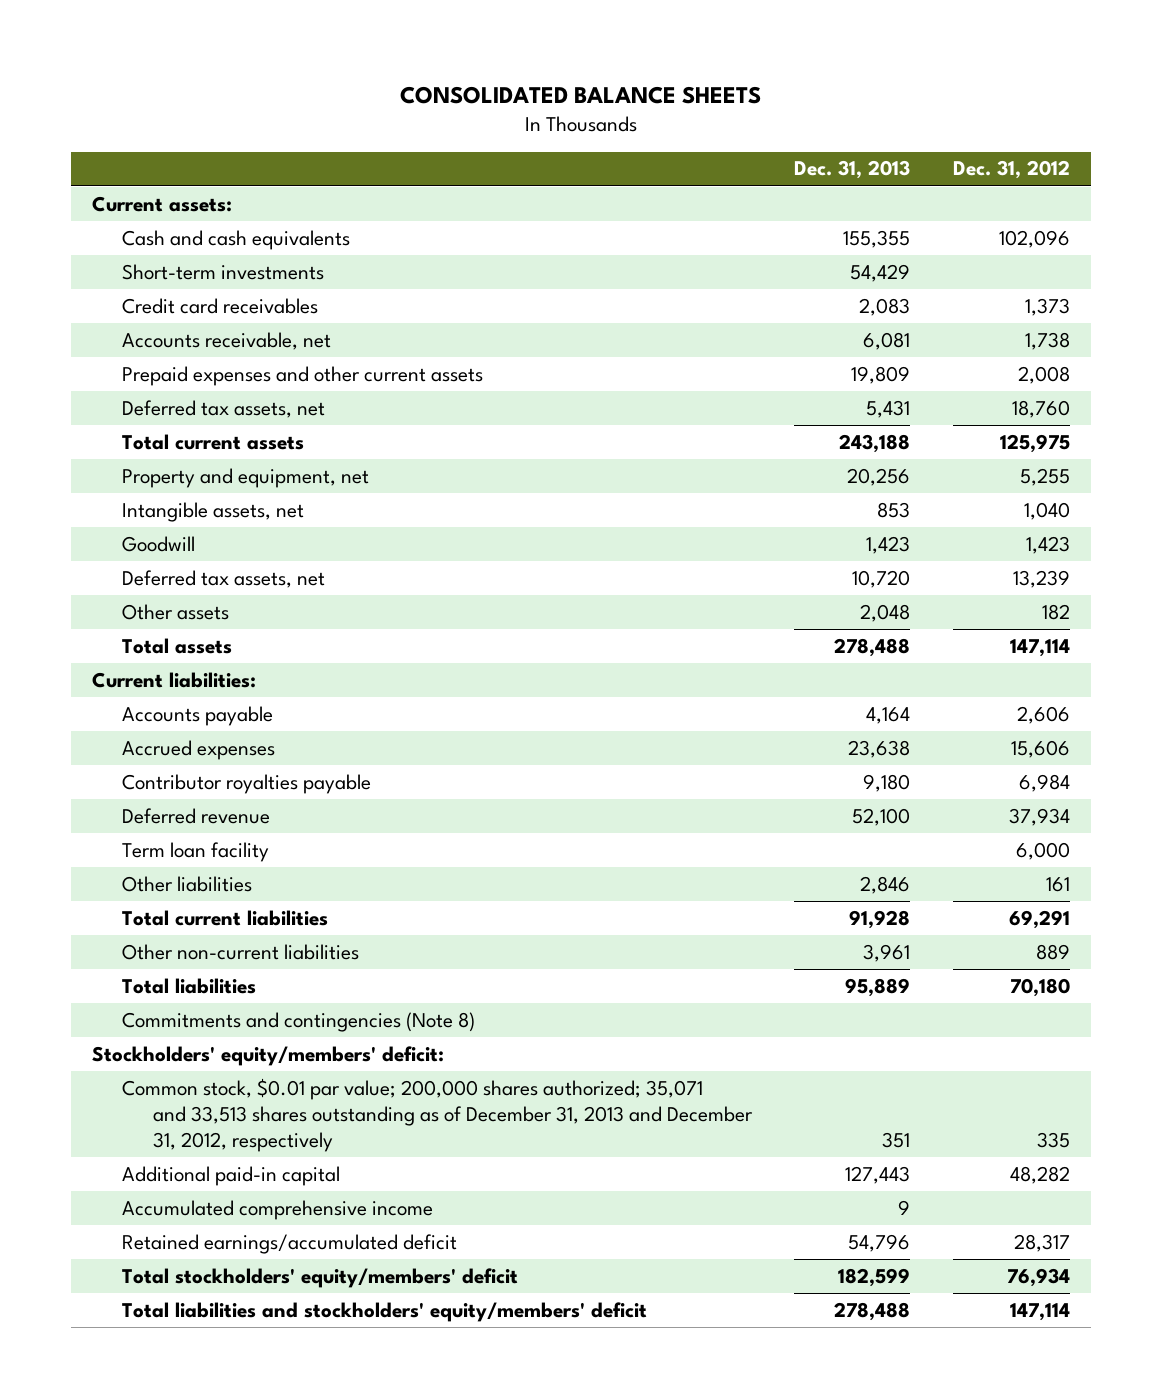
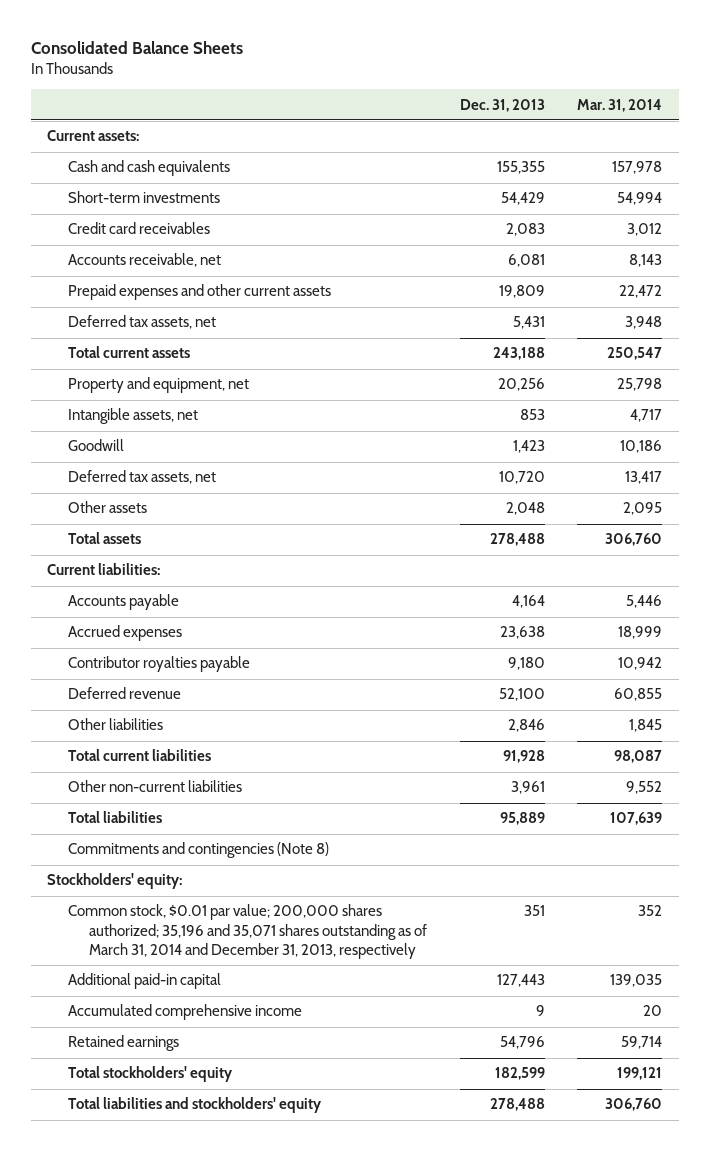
- CONSOLIDATED BALANCE SHEETS
+ Consolidated Balance Sheets
- | Dec. 31, 2013 | Dec. 31, 2012
+ | Dec. 31, 2013 | Mar. 31, 2014
- Term loan facility | | 6,000
- Stockholders' equity/members' deficit:
- Common stock, $0.01 par value; 200,000 shares authorized; 35,071 and 33,513 shares outstanding as of December 31, 2013 and December 31, 2012, respectively | 351 | 335
+ Stockholders' equity:
+ Common stock, $0.01 par value; 200,000 shares authorized; 35,196 and 35,071 shares outstanding as of March 31, 2014 and December 31, 2013, respectively | 351 | 352
- Retained earnings/accumulated deficit | 54,796 | 28,317
- Total stockholders' equity/members' deficit | 182,599 | 76,934
- Total liabilities and stockholders' equity/members' deficit | 278,488 | 147,114
+ Retained earnings | 54,796 | 59,714
+ Total stockholders' equity | 182,599 | 199,121
+ Total liabilities and stockholders' equity | 278,488 | 306,760

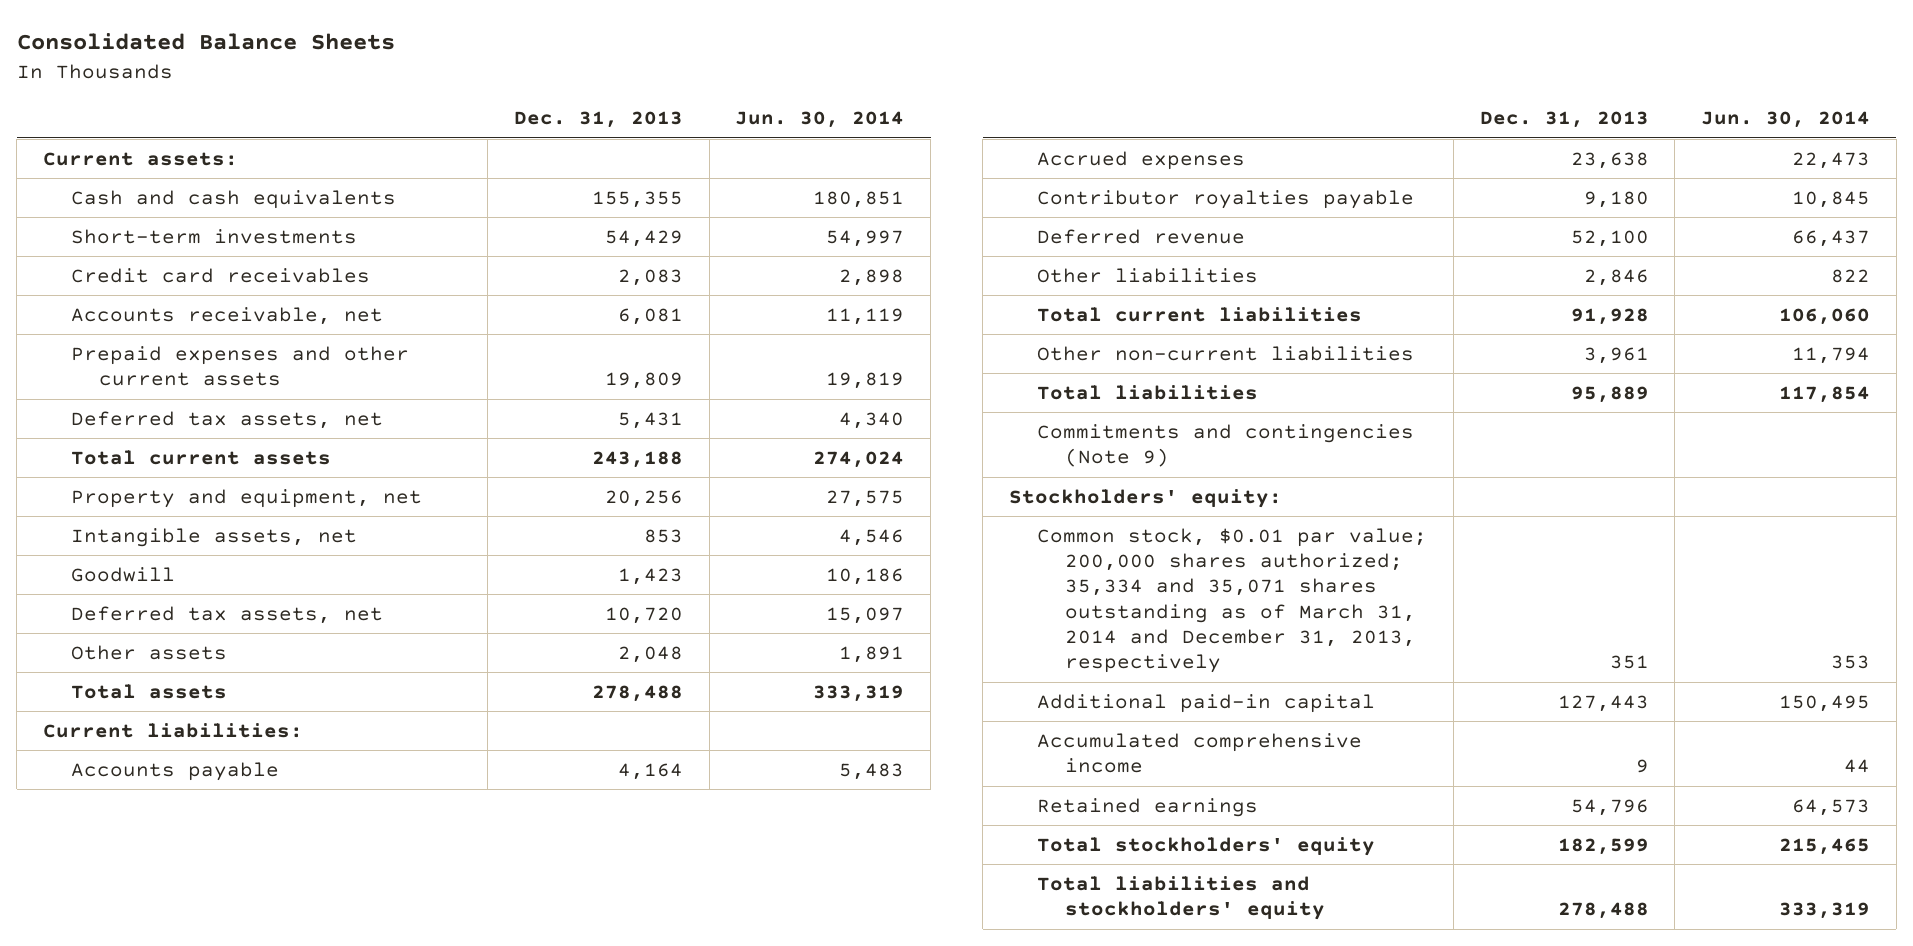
- | Dec. 31, 2013 | Mar. 31, 2014
+ | Dec. 31, 2013 | Jun. 30, 2014
- Commitments and contingencies (Note 8)
+ Commitments and contingencies (Note 9)
- Common stock, $0.01 par value; 200,000 shares authorized; 35,196 and 35,071 shares outstanding as of March 31, 2014 and December 31, 2013, respectively | 351 | 352
+ Common stock, $0.01 par value; 200,000 shares authorized; 35,334 and 35,071 shares outstanding as of March 31, 2014 and December 31, 2013, respectively | 351 | 353

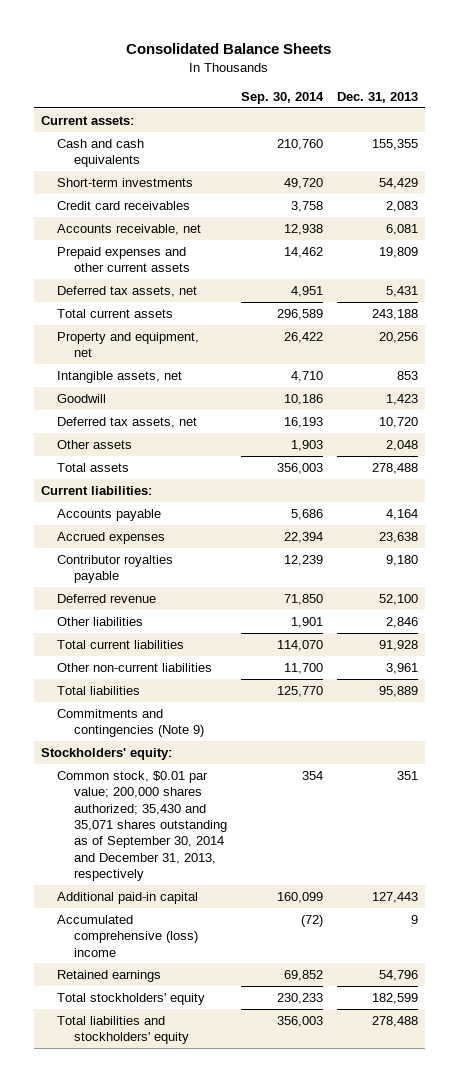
- | Dec. 31, 2013 | Jun. 30, 2014
+ | Sep. 30, 2014 | Dec. 31, 2013
- Common stock, $0.01 par value; 200,000 shares authorized; 35,334 and 35,071 shares outstanding as of March 31, 2014 and December 31, 2013, respectively | 351 | 353
+ Common stock, $0.01 par value; 200,000 shares authorized; 35,430 and 35,071 shares outstanding as of September 30, 2014 and December 31, 2013, respectively | 354 | 351
- Accumulated comprehensive income | 9 | 44
+ Accumulated comprehensive (loss) income | (72) | 9

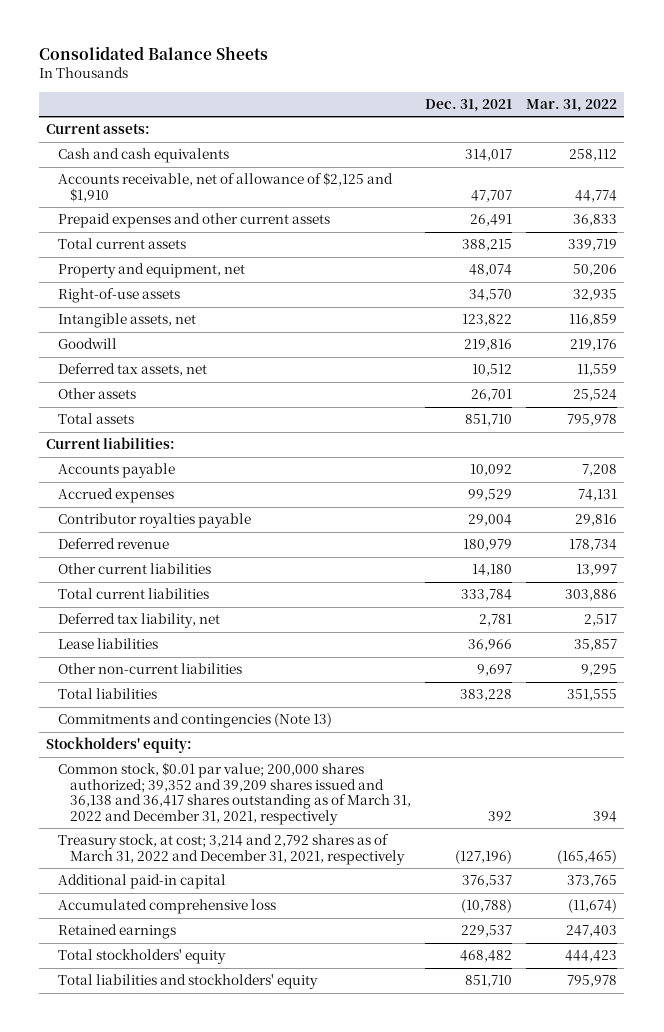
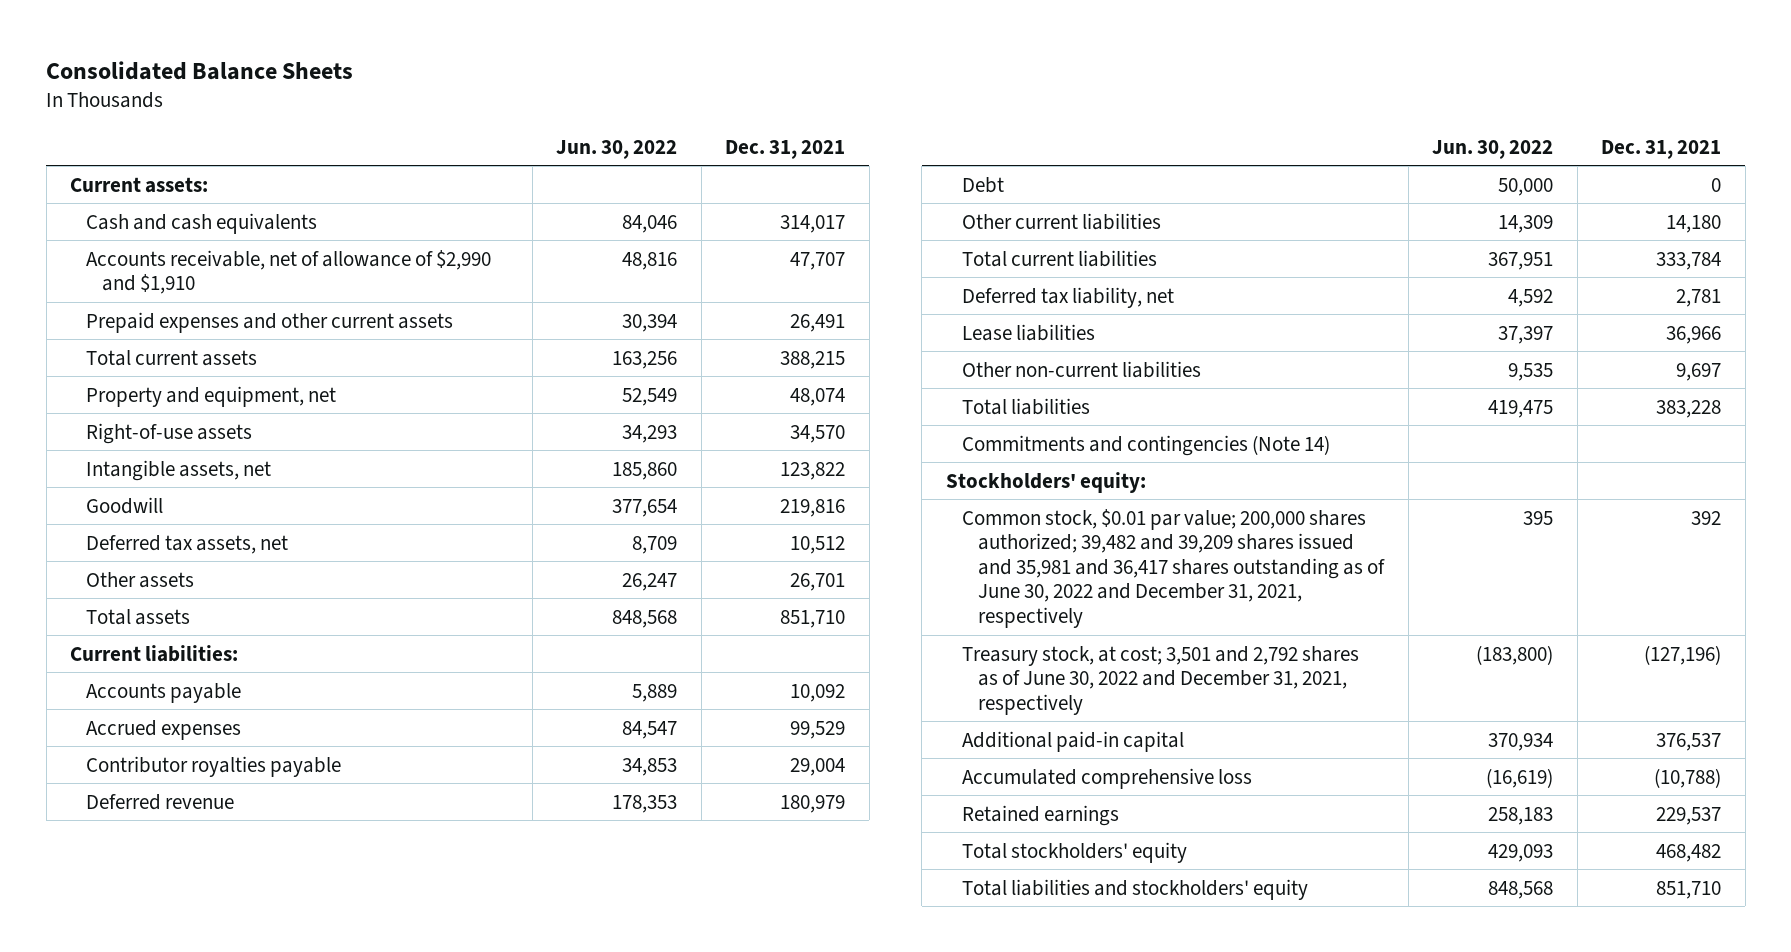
- | Dec. 31, 2021 | Mar. 31, 2022
+ | Jun. 30, 2022 | Dec. 31, 2021
- Accounts receivable, net of allowance of $2,125 and $1,910 | 47,707 | 44,774
+ Accounts receivable, net of allowance of $2,990 and $1,910 | 48,816 | 47,707
+ Debt | 50,000 | 0
- Commitments and contingencies (Note 13)
+ Commitments and contingencies (Note 14)
- Common stock, $0.01 par value; 200,000 shares authorized; 39,352 and 39,209 shares issued and 36,138 and 36,417 shares outstanding as of March 31, 2022 and December 31, 2021, respectively | 392 | 394
- Treasury stock, at cost; 3,214 and 2,792 shares as of March 31, 2022 and December 31, 2021, respectively | (127,196) | (165,465)
+ Common stock, $0.01 par value; 200,000 shares authorized; 39,482 and 39,209 shares issued and 35,981 and 36,417 shares outstanding as of June 30, 2022 and December 31, 2021, respectively | 395 | 392
+ Treasury stock, at cost; 3,501 and 2,792 shares as of June 30, 2022 and December 31, 2021, respectively | (183,800) | (127,196)

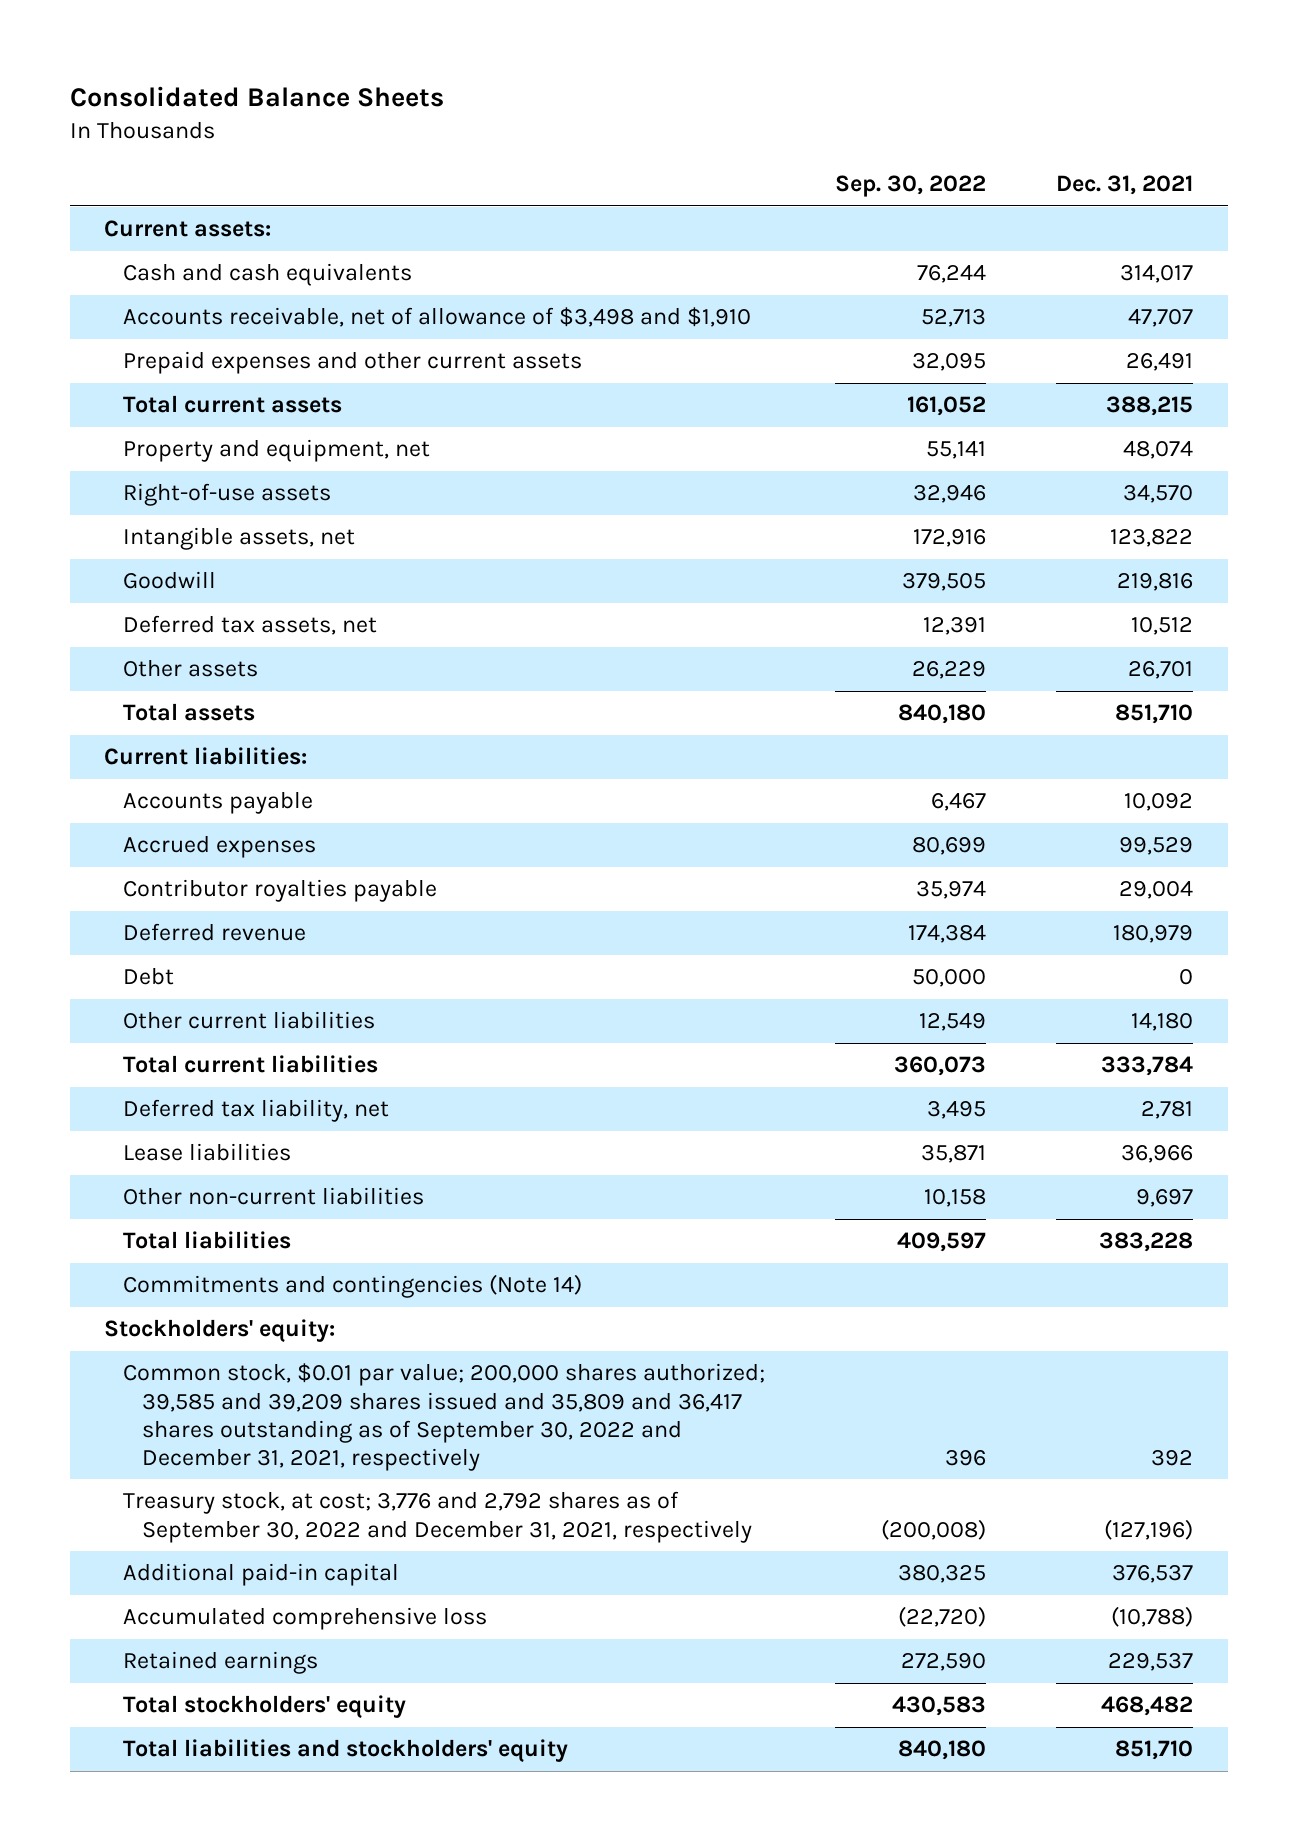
- | Jun. 30, 2022 | Dec. 31, 2021
+ | Sep. 30, 2022 | Dec. 31, 2021
- Accounts receivable, net of allowance of $2,990 and $1,910 | 48,816 | 47,707
+ Accounts receivable, net of allowance of $3,498 and $1,910 | 52,713 | 47,707
- Common stock, $0.01 par value; 200,000 shares authorized; 39,482 and 39,209 shares issued and 35,981 and 36,417 shares outstanding as of June 30, 2022 and December 31, 2021, respectively | 395 | 392
- Treasury stock, at cost; 3,501 and 2,792 shares as of June 30, 2022 and December 31, 2021, respectively | (183,800) | (127,196)
+ Common stock, $0.01 par value; 200,000 shares authorized; 39,585 and 39,209 shares issued and 35,809 and 36,417 shares outstanding as of September 30, 2022 and December 31, 2021, respectively | 396 | 392
+ Treasury stock, at cost; 3,776 and 2,792 shares as of September 30, 2022 and December 31, 2021, respectively | (200,008) | (127,196)

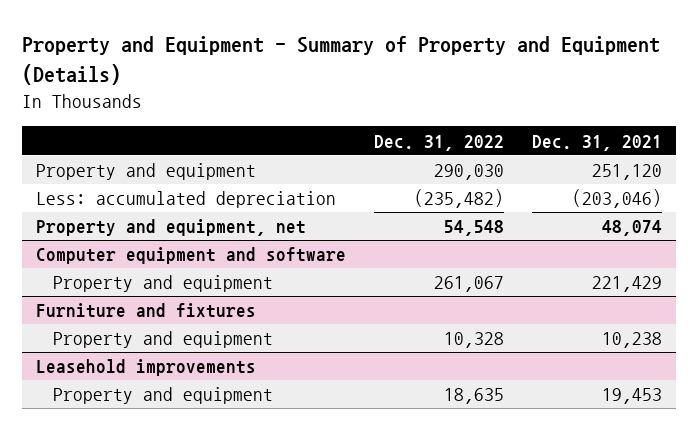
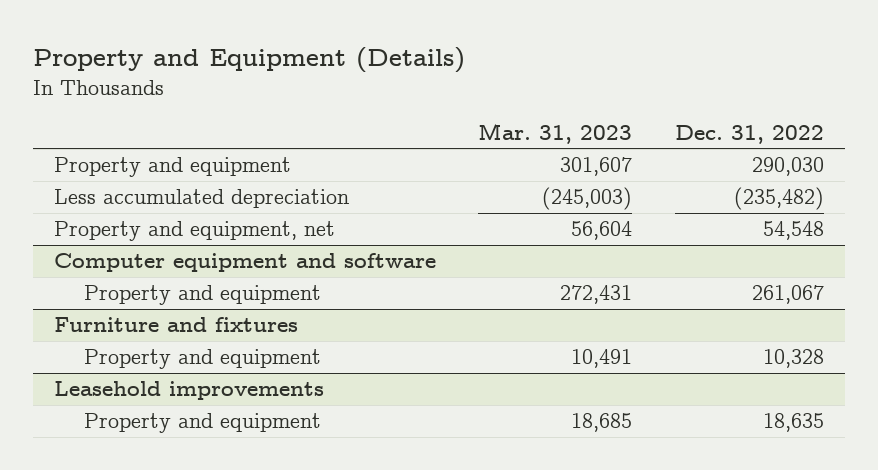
- Property and Equipment - Summary of Property and Equipment (Details)
+ Property and Equipment (Details)
- | Dec. 31, 2022 | Dec. 31, 2021
+ | Mar. 31, 2023 | Dec. 31, 2022
- Less: accumulated depreciation | (235,482) | (203,046)
+ Less accumulated depreciation | (245,003) | (235,482)

